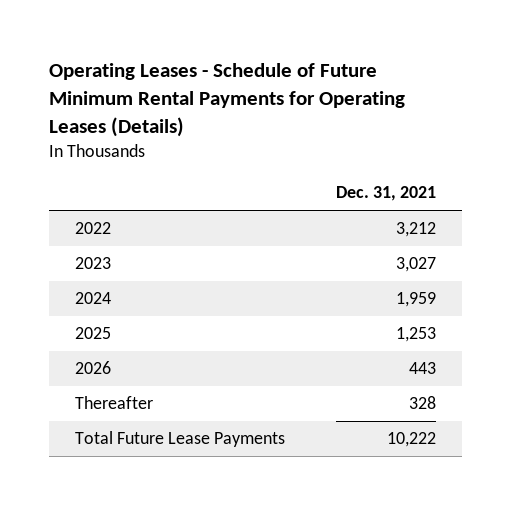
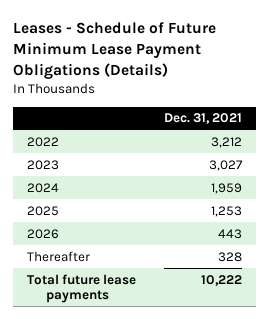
- Operating Leases - Schedule of Future Minimum Rental Payments for Operating Leases (Details)
+ Leases - Schedule of Future Minimum Lease Payment Obligations (Details)
- Total Future Lease Payments | 10,222
+ Total future lease payments | 10,222

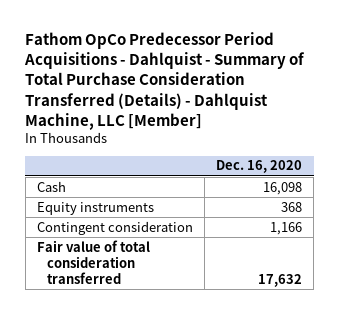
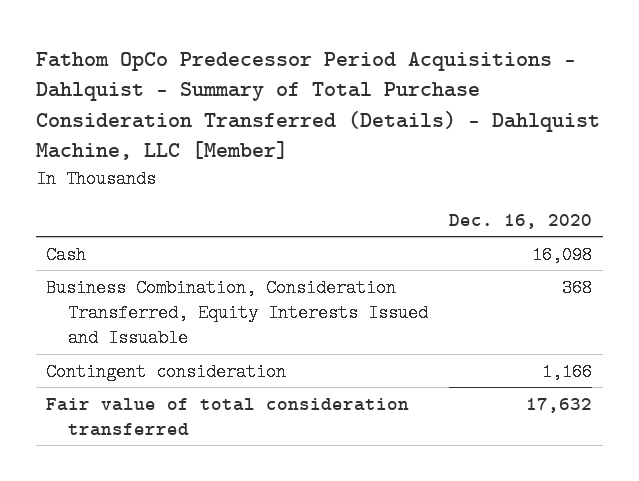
- Equity instruments | 368
+ Business Combination, Consideration Transferred, Equity Interests Issued and Issuable | 368

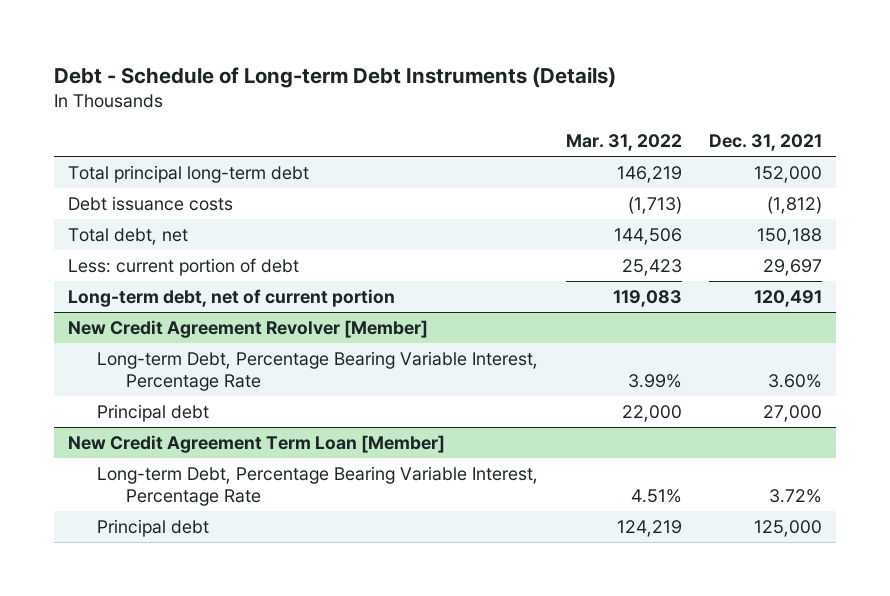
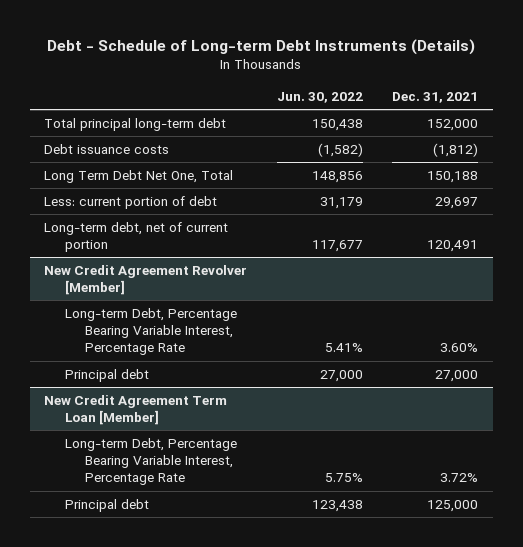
- | Mar. 31, 2022 | Dec. 31, 2021
+ | Jun. 30, 2022 | Dec. 31, 2021
- Total debt, net | 144,506 | 150,188
+ Long Term Debt Net One, Total | 148,856 | 150,188

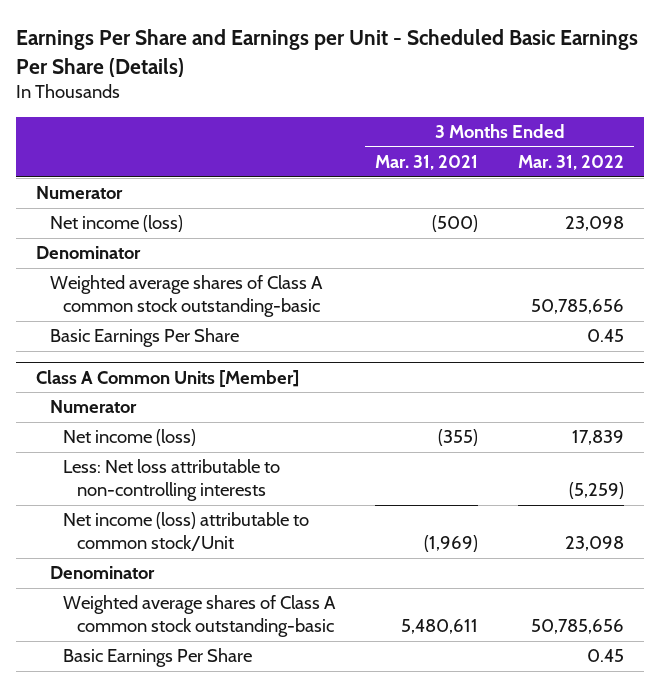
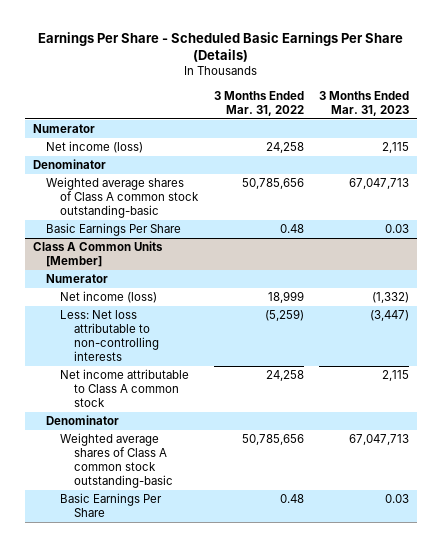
- Earnings Per Share and Earnings per Unit - Scheduled Basic Earnings Per Share (Details)
+ Earnings Per Share - Scheduled Basic Earnings Per Share (Details)
- | 3 Months Ended Mar. 31, 2021 | 3 Months Ended Mar. 31, 2022
+ | 3 Months Ended Mar. 31, 2022 | 3 Months Ended Mar. 31, 2023
- Net income (loss) | (500) | 23,098
+ Net income (loss) | 24,258 | 2,115
- Basic Earnings Per Share | | 0.45
+ Basic Earnings Per Share | 0.48 | 0.03
@ Class A Common Units [Member]
- Net income (loss) | (355) | 17,839
+ Net income (loss) | 18,999 | (1,332)
- Net income (loss) attributable to common stock/Unit | (1,969) | 23,098
+ Net income attributable to Class A common stock | 24,258 | 2,115
- Basic Earnings Per Share | | 0.45
+ Basic Earnings Per Share | 0.48 | 0.03

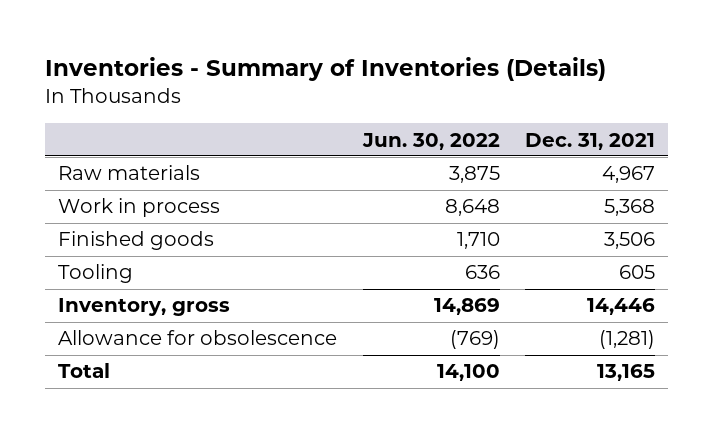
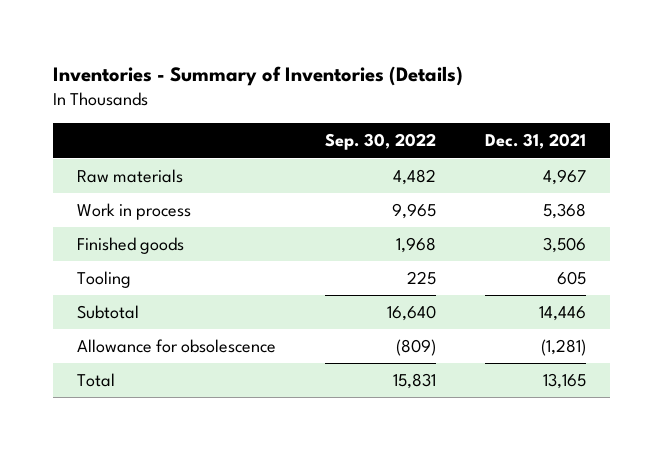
- | Jun. 30, 2022 | Dec. 31, 2021
+ | Sep. 30, 2022 | Dec. 31, 2021
- Inventory, gross | 14,869 | 14,446
+ Subtotal | 16,640 | 14,446

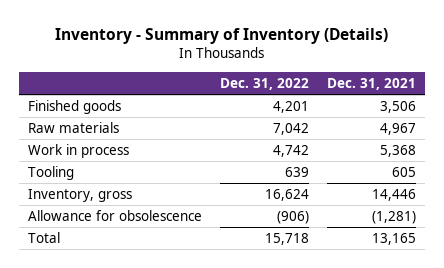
- Inventories - Summary of Inventories (Details)
+ Inventory - Summary of Inventory (Details)
- | Sep. 30, 2022 | Dec. 31, 2021
+ | Dec. 31, 2022 | Dec. 31, 2021
moved up: Finished goods | 4,201 | 3,506
- Subtotal | 16,640 | 14,446
+ Inventory, gross | 16,624 | 14,446

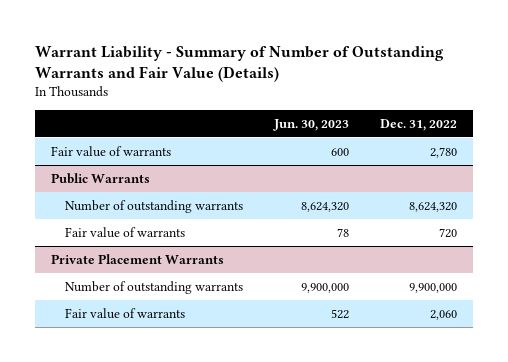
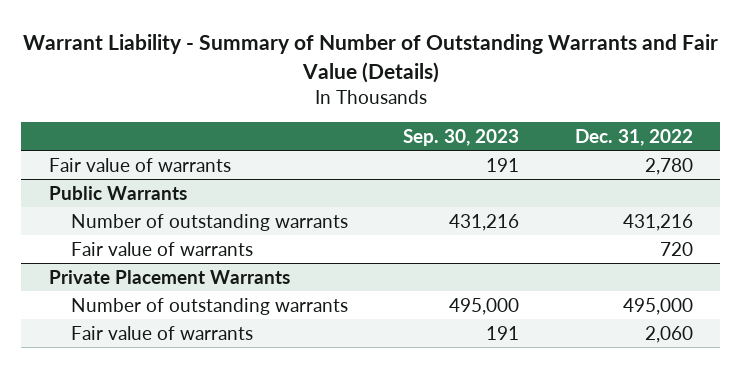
- | Jun. 30, 2023 | Dec. 31, 2022
+ | Sep. 30, 2023 | Dec. 31, 2022
@ Public Warrants
- Number of outstanding warrants | 8,624,320 | 8,624,320
+ Number of outstanding warrants | 431,216 | 431,216
@ Private Placement Warrants
- Number of outstanding warrants | 9,900,000 | 9,900,000
+ Number of outstanding warrants | 495,000 | 495,000

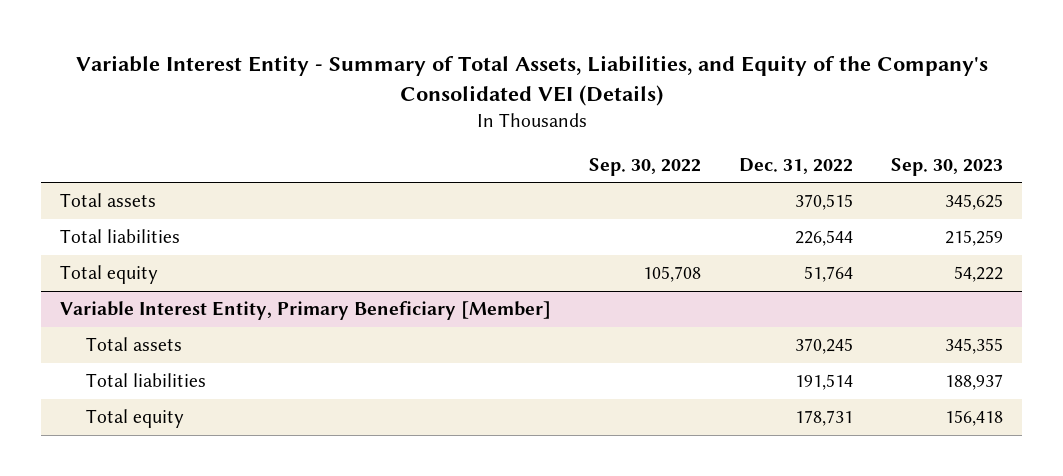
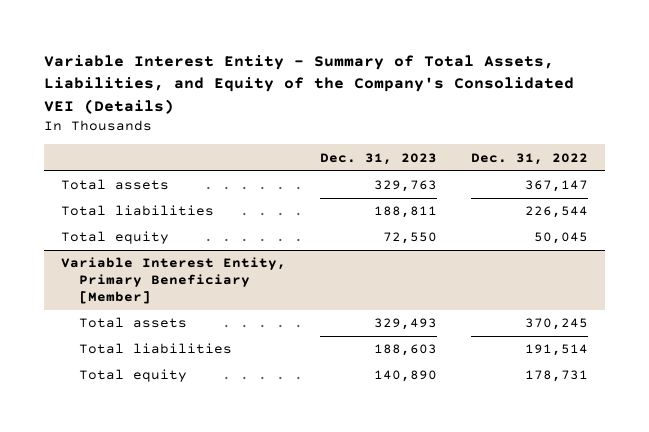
- | Sep. 30, 2022 | Dec. 31, 2022 | Sep. 30, 2023
+ | Dec. 31, 2023 | Dec. 31, 2022
- Total assets | | 370,515 | 345,625
+ Total assets | 329,763 | 367,147
- Total equity | 105,708 | 51,764 | 54,222
+ Total equity | 72,550 | 50,045

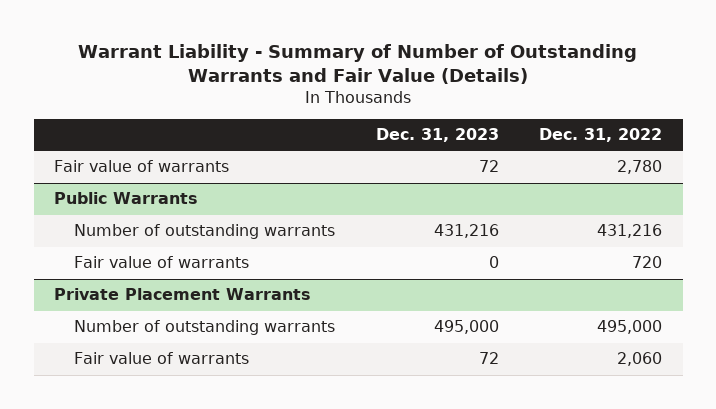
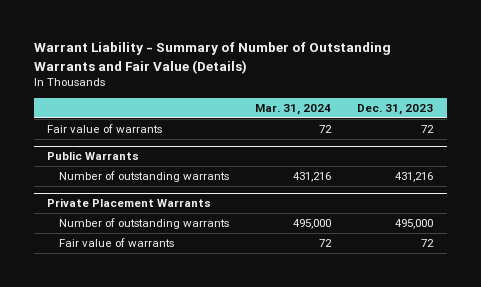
- | Dec. 31, 2023 | Dec. 31, 2022
+ | Mar. 31, 2024 | Dec. 31, 2023
@ Public Warrants
- Fair value of warrants | 0 | 720

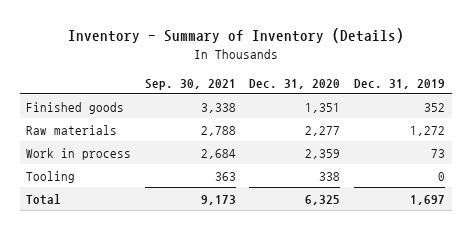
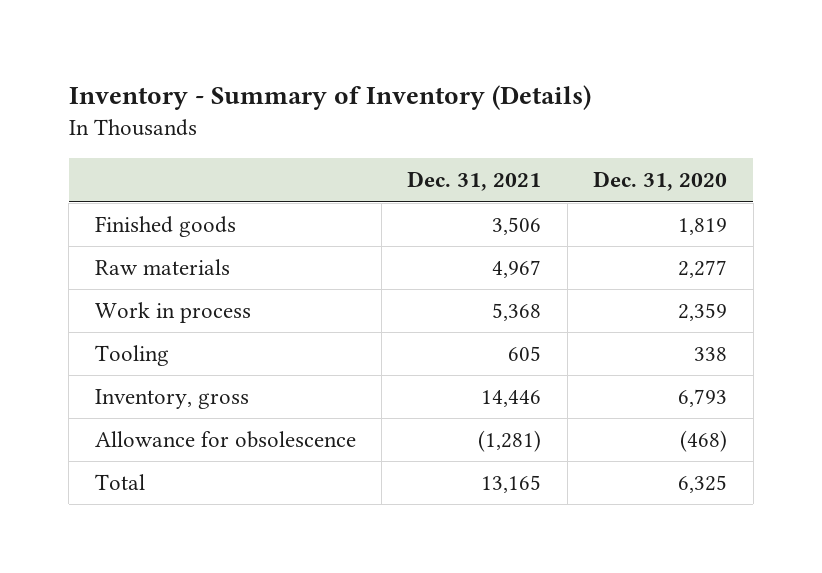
- | Sep. 30, 2021 | Dec. 31, 2020 | Dec. 31, 2019
+ | Dec. 31, 2021 | Dec. 31, 2020
- Finished goods | 3,338 | 1,351 | 352
+ Finished goods | 3,506 | 1,819
+ Inventory, gross | 14,446 | 6,793
+ Allowance for obsolescence | (1,281) | (468)

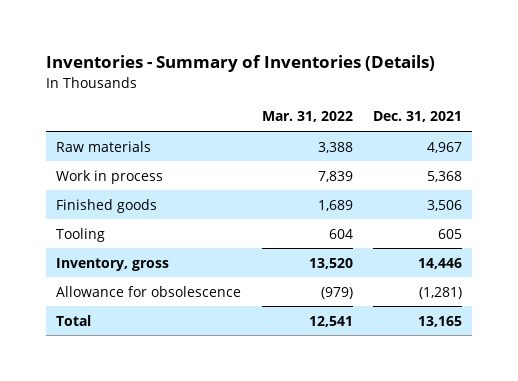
- Inventory - Summary of Inventory (Details)
+ Inventories - Summary of Inventories (Details)
- | Dec. 31, 2021 | Dec. 31, 2020
+ | Mar. 31, 2022 | Dec. 31, 2021
moved down: Finished goods | 1,689 | 3,506

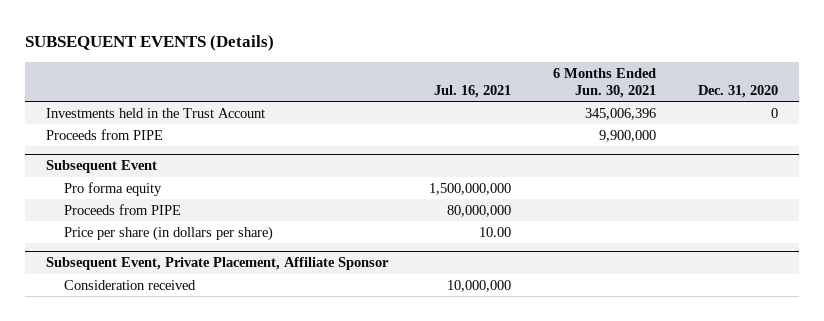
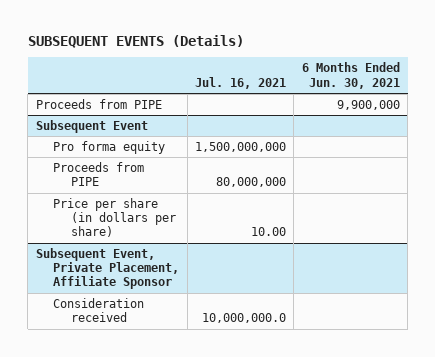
- | Jul. 16, 2021 | 6 Months Ended Jun. 30, 2021 | Dec. 31, 2020
+ | Jul. 16, 2021 | 6 Months Ended Jun. 30, 2021
- Investments held in the Trust Account | | 345,006,396 | 0
@ Subsequent Event, Private Placement, Affiliate Sponsor
- Consideration received | 10,000,000 | |
+ Consideration received | 10,000,000.0 |

